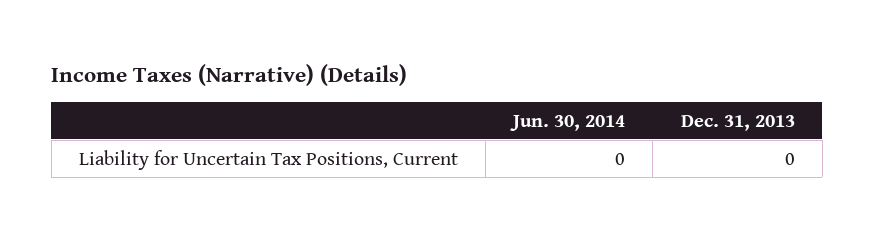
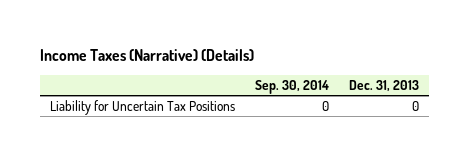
- | Jun. 30, 2014 | Dec. 31, 2013
+ | Sep. 30, 2014 | Dec. 31, 2013
- Liability for Uncertain Tax Positions, Current | 0 | 0
+ Liability for Uncertain Tax Positions | 0 | 0

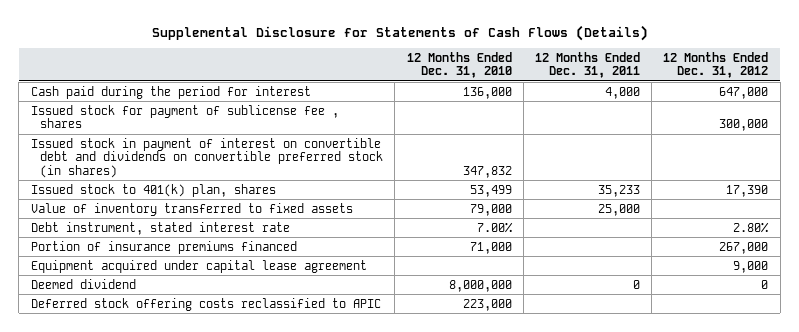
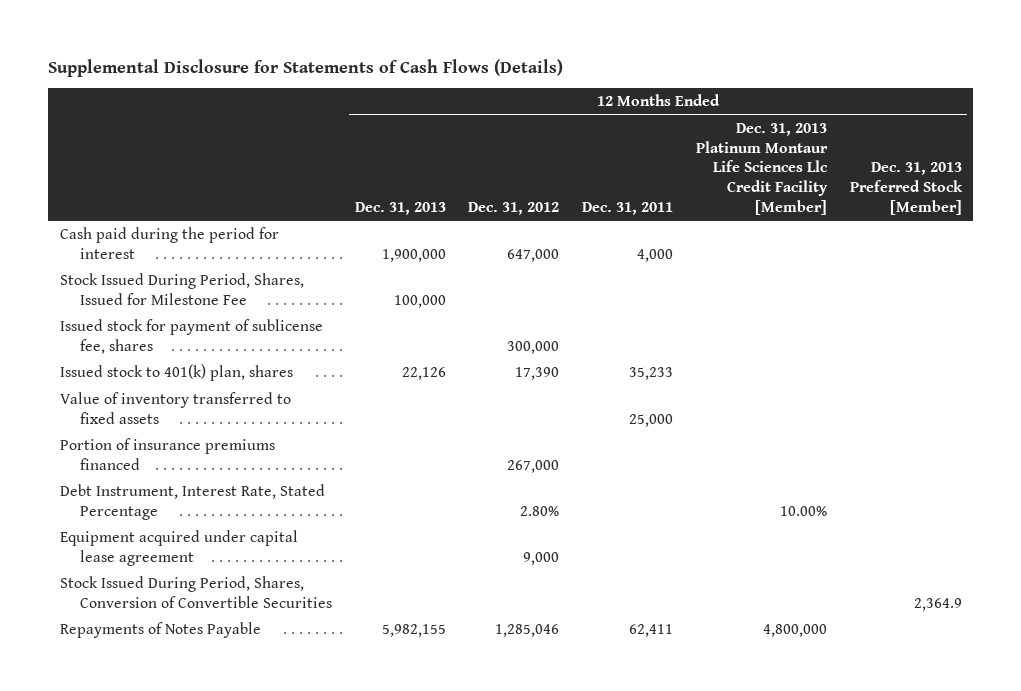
- | 12 Months Ended Dec. 31, 2010 | 12 Months Ended Dec. 31, 2011 | 12 Months Ended Dec. 31, 2012
+ | 12 Months Ended Dec. 31, 2013 | 12 Months Ended Dec. 31, 2012 | 12 Months Ended Dec. 31, 2011 | 12 Months Ended Dec. 31, 2013 Platinum Montaur Life Sciences Llc Credit Facility [Member] | 12 Months Ended Dec. 31, 2013 Preferred Stock [Member]
- Issued stock for payment of sublicense fee , shares | | | 300,000
- Issued stock in payment of interest on convertible debt and dividends on convertible preferred stock (in shares) | 347,832 | |
+ Stock Issued During Period, Shares, Issued for Milestone Fee | 100,000 | | | |
+ Issued stock for payment of sublicense fee, shares | | 300,000 | | |
- Debt instrument, stated interest rate | 7.00% | | 2.80%
+ Debt Instrument, Interest Rate, Stated Percentage | | 2.80% | | 10.00% |
- Deemed dividend | 8,000,000 | 0 | 0
- Deferred stock offering costs reclassified to APIC | 223,000 | |
+ Stock Issued During Period, Shares, Conversion of Convertible Securities | | | | | 2,364.9
+ Repayments of Notes Payable | 5,982,155 | 1,285,046 | 62,411 | 4,800,000 |

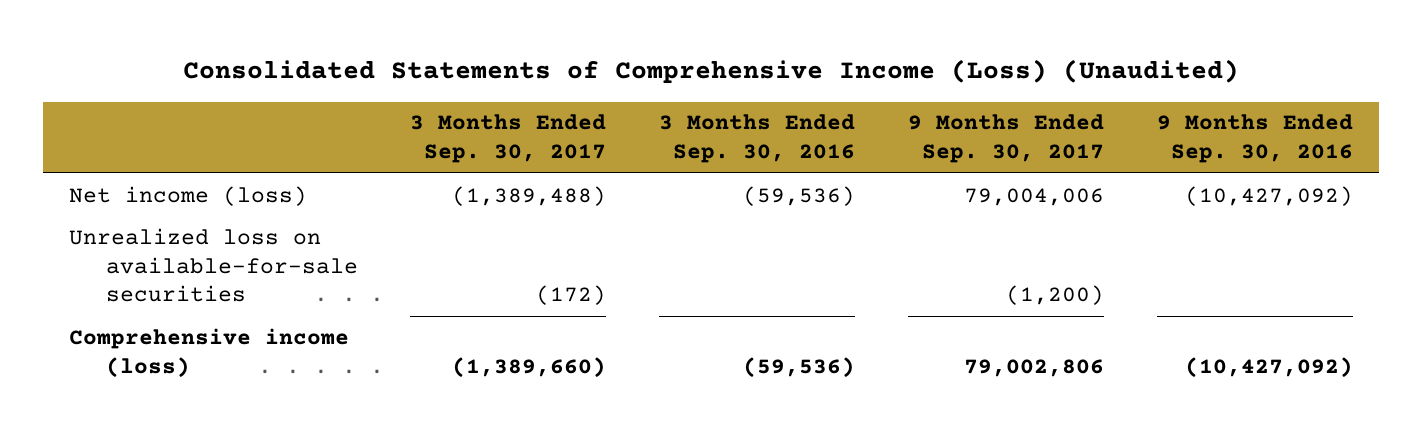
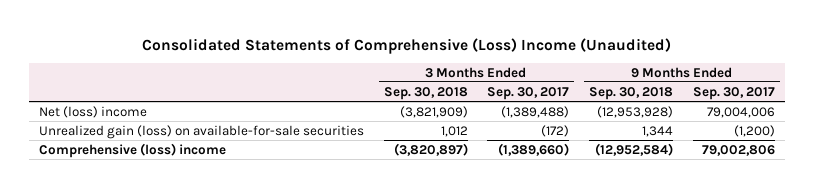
- Consolidated Statements of Comprehensive Income (Loss) (Unaudited)
+ Consolidated Statements of Comprehensive (Loss) Income (Unaudited)
- | 3 Months Ended Sep. 30, 2017 | 3 Months Ended Sep. 30, 2016 | 9 Months Ended Sep. 30, 2017 | 9 Months Ended Sep. 30, 2016
+ | 3 Months Ended Sep. 30, 2018 | 3 Months Ended Sep. 30, 2017 | 9 Months Ended Sep. 30, 2018 | 9 Months Ended Sep. 30, 2017
- Net income (loss) | (1,389,488) | (59,536) | 79,004,006 | (10,427,092)
- Unrealized loss on available-for-sale securities | (172) | | (1,200) |
- Comprehensive income (loss) | (1,389,660) | (59,536) | 79,002,806 | (10,427,092)
+ Net (loss) income | (3,821,909) | (1,389,488) | (12,953,928) | 79,004,006
+ Unrealized gain (loss) on available-for-sale securities | 1,012 | (172) | 1,344 | (1,200)
+ Comprehensive (loss) income | (3,820,897) | (1,389,660) | (12,952,584) | 79,002,806

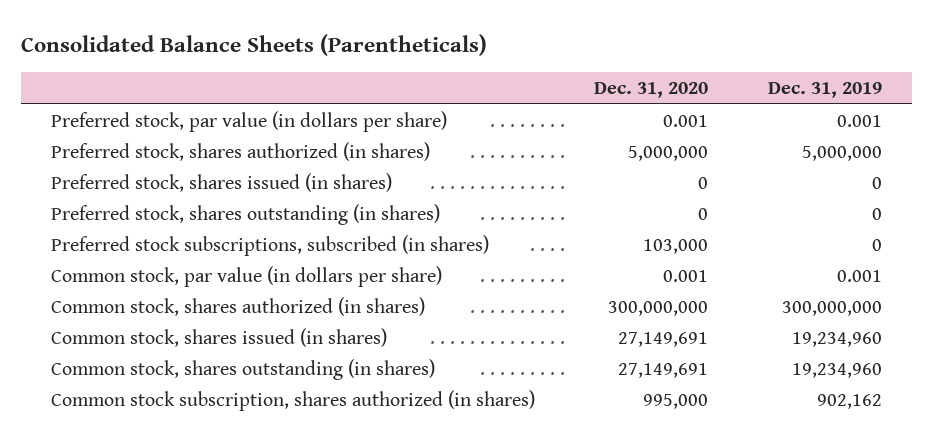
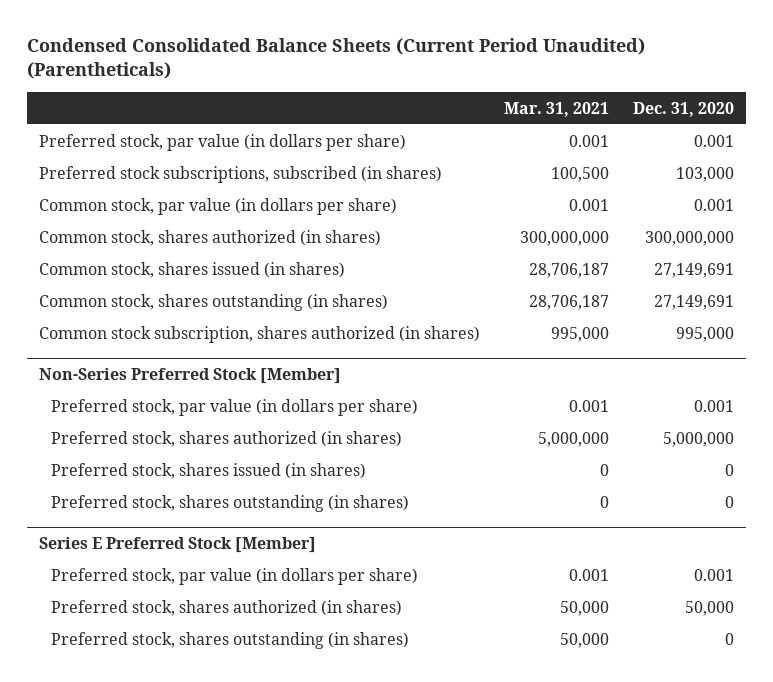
- Consolidated Balance Sheets (Parentheticals)
+ Condensed Consolidated Balance Sheets (Current Period Unaudited) (Parentheticals)
- | Dec. 31, 2020 | Dec. 31, 2019
+ | Mar. 31, 2021 | Dec. 31, 2020
- Preferred stock, shares authorized (in shares) | 5,000,000 | 5,000,000
- Preferred stock, shares issued (in shares) | 0 | 0
- Preferred stock, shares outstanding (in shares) | 0 | 0
+ Non-Series Preferred Stock [Member]
+ Preferred stock, par value (in dollars per share) | 0.001 | 0.001
+ Preferred stock, shares authorized (in shares) | 5,000,000 | 5,000,000
+ Preferred stock, shares issued (in shares) | 0 | 0
+ Preferred stock, shares outstanding (in shares) | 0 | 0
+ Series E Preferred Stock [Member]
+ Preferred stock, par value (in dollars per share) | 0.001 | 0.001
+ Preferred stock, shares authorized (in shares) | 50,000 | 50,000
+ Preferred stock, shares outstanding (in shares) | 50,000 | 0

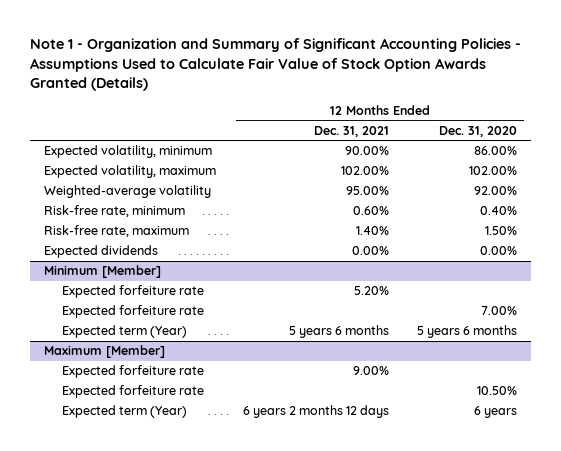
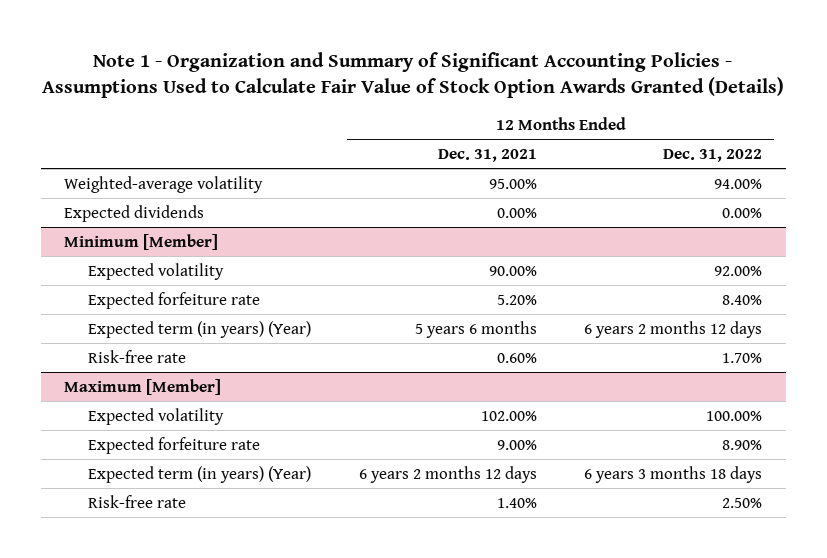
- | 12 Months Ended Dec. 31, 2021 | 12 Months Ended Dec. 31, 2020
+ | 12 Months Ended Dec. 31, 2021 | 12 Months Ended Dec. 31, 2022
- Expected volatility, minimum | 90.00% | 86.00%
- Expected volatility, maximum | 102.00% | 102.00%
- Risk-free rate, minimum | 0.60% | 0.40%
- Risk-free rate, maximum | 1.40% | 1.50%
@ Minimum [Member]
+ Expected volatility | 90.00% | 92.00%
- Expected forfeiture rate | | 7.00%
- Expected term (Year) | 5 years 6 months | 5 years 6 months
+ Expected term (in years) (Year) | 5 years 6 months | 6 years 2 months 12 days
+ Risk-free rate | 0.60% | 1.70%
@ Maximum [Member]
+ Expected volatility | 102.00% | 100.00%
- Expected forfeiture rate | | 10.50%
- Expected term (Year) | 6 years 2 months 12 days | 6 years
+ Expected term (in years) (Year) | 6 years 2 months 12 days | 6 years 3 months 18 days
+ Risk-free rate | 1.40% | 2.50%

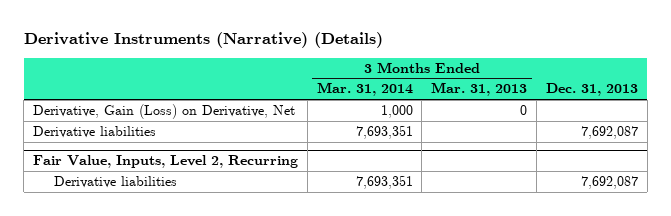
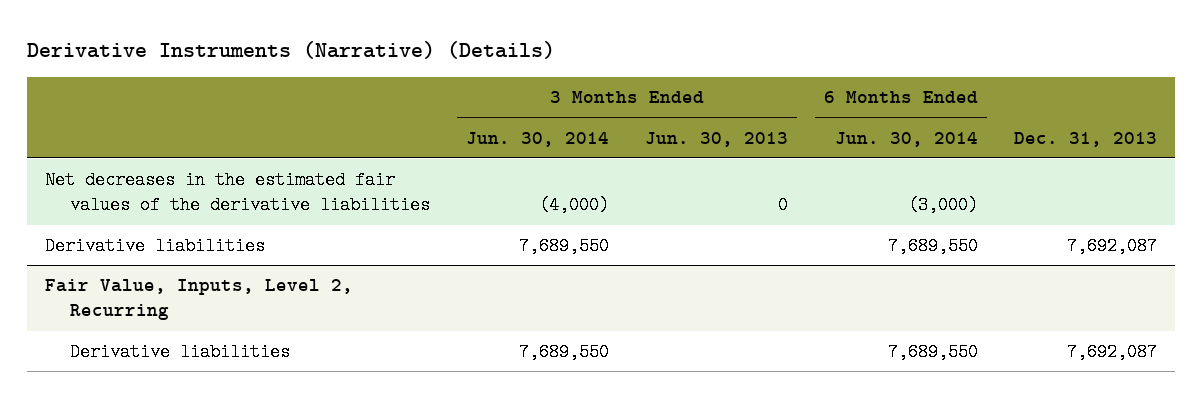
- | 3 Months Ended Mar. 31, 2014 | 3 Months Ended Mar. 31, 2013 | Dec. 31, 2013
+ | 3 Months Ended Jun. 30, 2014 | 3 Months Ended Jun. 30, 2013 | 6 Months Ended Jun. 30, 2014 | Dec. 31, 2013
- Derivative, Gain (Loss) on Derivative, Net | 1,000 | 0 |
+ Net decreases in the estimated fair values of the derivative liabilities | (4,000) | 0 | (3,000) |

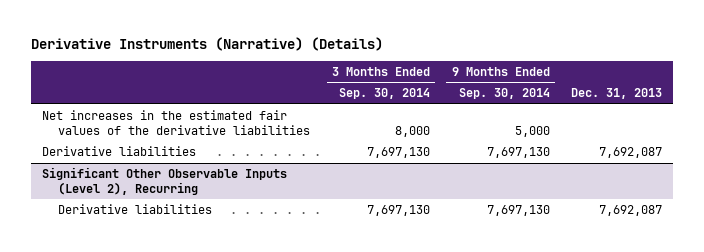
- | 3 Months Ended Jun. 30, 2014 | 3 Months Ended Jun. 30, 2013 | 6 Months Ended Jun. 30, 2014 | Dec. 31, 2013
+ | 3 Months Ended Sep. 30, 2014 | 9 Months Ended Sep. 30, 2014 | Dec. 31, 2013
- Net decreases in the estimated fair values of the derivative liabilities | (4,000) | 0 | (3,000) |
+ Net increases in the estimated fair values of the derivative liabilities | 8,000 | 5,000 |
- Fair Value, Inputs, Level 2, Recurring
+ Significant Other Observable Inputs (Level 2), Recurring

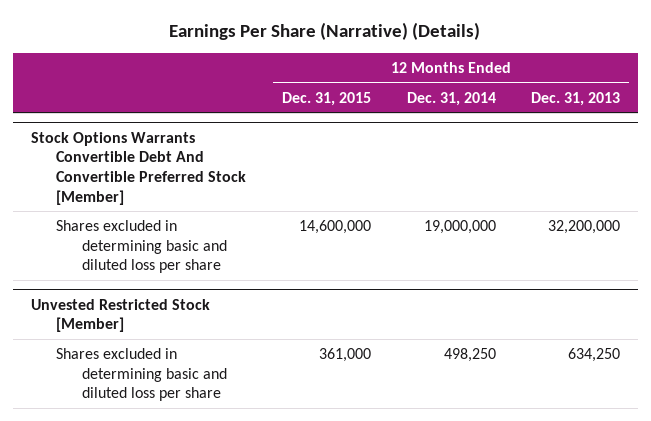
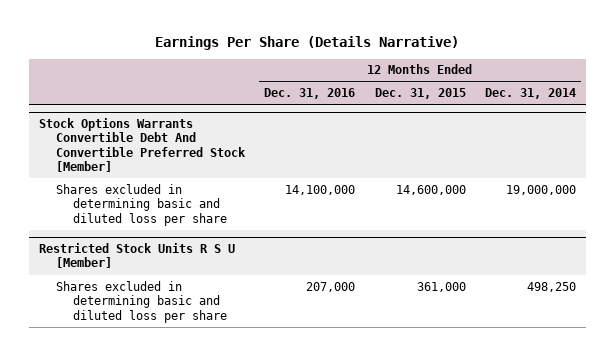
- Earnings Per Share (Narrative) (Details)
+ Earnings Per Share (Details Narrative)
- | 12 Months Ended Dec. 31, 2015 | 12 Months Ended Dec. 31, 2014 | 12 Months Ended Dec. 31, 2013
+ | 12 Months Ended Dec. 31, 2016 | 12 Months Ended Dec. 31, 2015 | 12 Months Ended Dec. 31, 2014
- Unvested Restricted Stock [Member]
+ Restricted Stock Units R S U [Member]

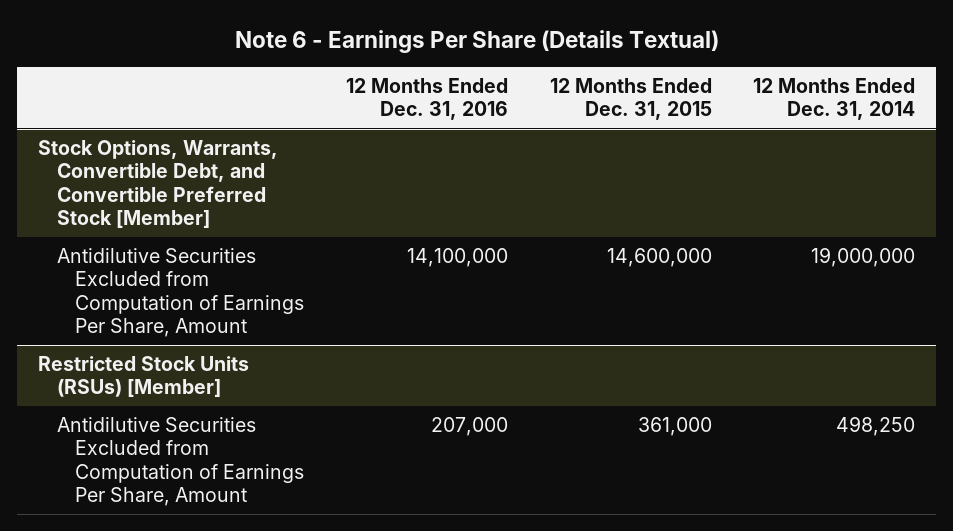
- Earnings Per Share (Details Narrative)
+ Note 6 - Earnings Per Share (Details Textual)
- Stock Options Warrants Convertible Debt And Convertible Preferred Stock [Member]
- Shares excluded in determining basic and diluted loss per share | 14,100,000 | 14,600,000 | 19,000,000
- Restricted Stock Units R S U [Member]
- Shares excluded in determining basic and diluted loss per share | 207,000 | 361,000 | 498,250
+ Stock Options, Warrants, Convertible Debt, and Convertible Preferred Stock [Member]
+ Antidilutive Securities Excluded from Computation of Earnings Per Share, Amount | 14,100,000 | 14,600,000 | 19,000,000
+ Restricted Stock Units (RSUs) [Member]
+ Antidilutive Securities Excluded from Computation of Earnings Per Share, Amount | 207,000 | 361,000 | 498,250

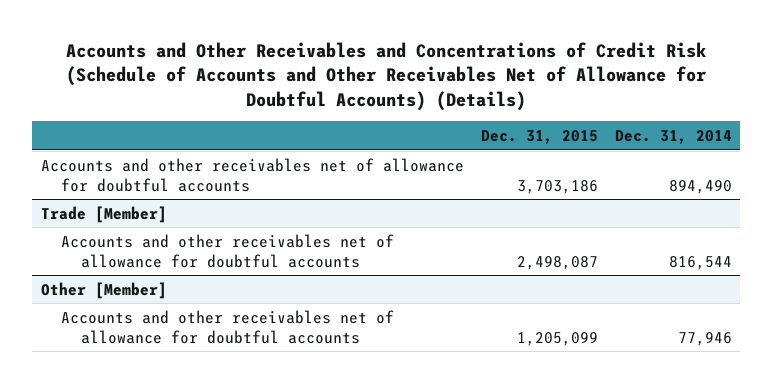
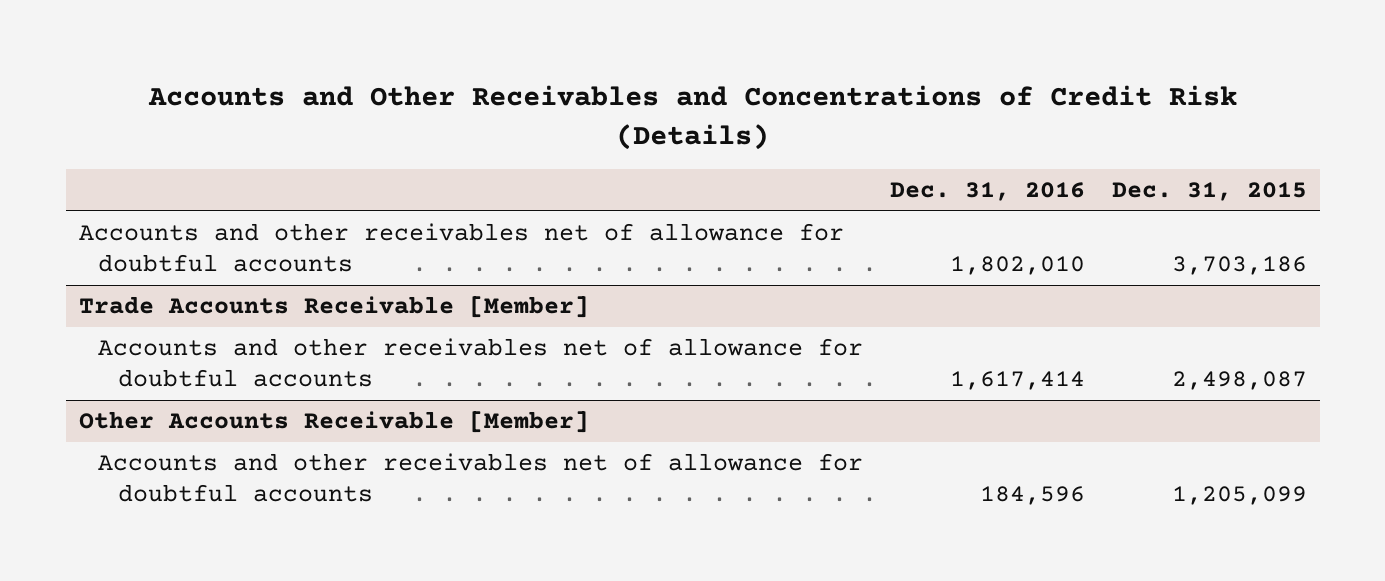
- Accounts and Other Receivables and Concentrations of Credit Risk (Schedule of Accounts and Other Receivables Net of Allowance for Doubtful Accounts) (Details)
+ Accounts and Other Receivables and Concentrations of Credit Risk (Details)
- | Dec. 31, 2015 | Dec. 31, 2014
+ | Dec. 31, 2016 | Dec. 31, 2015
- Trade [Member]
+ Trade Accounts Receivable [Member]
- Other [Member]
+ Other Accounts Receivable [Member]

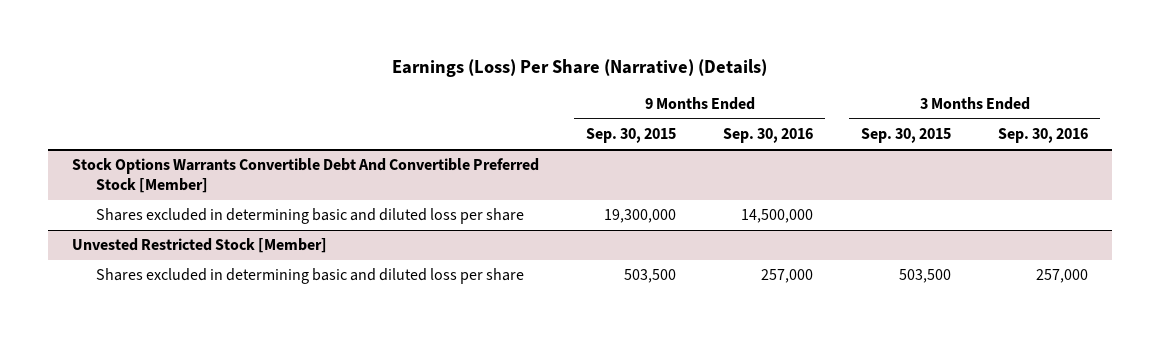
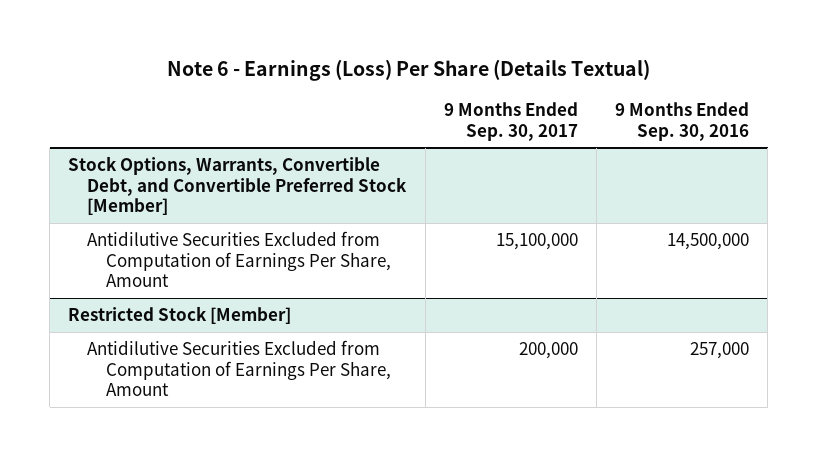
- Earnings (Loss) Per Share (Narrative) (Details)
+ Note 6 - Earnings (Loss) Per Share (Details Textual)
- | 9 Months Ended Sep. 30, 2015 | 9 Months Ended Sep. 30, 2016 | 3 Months Ended Sep. 30, 2015 | 3 Months Ended Sep. 30, 2016
+ | 9 Months Ended Sep. 30, 2017 | 9 Months Ended Sep. 30, 2016
- Stock Options Warrants Convertible Debt And Convertible Preferred Stock [Member]
- Shares excluded in determining basic and diluted loss per share | 19,300,000 | 14,500,000 | |
- Unvested Restricted Stock [Member]
- Shares excluded in determining basic and diluted loss per share | 503,500 | 257,000 | 503,500 | 257,000
+ Stock Options, Warrants, Convertible Debt, and Convertible Preferred Stock [Member]
+ Antidilutive Securities Excluded from Computation of Earnings Per Share, Amount | 15,100,000 | 14,500,000
+ Restricted Stock [Member]
+ Antidilutive Securities Excluded from Computation of Earnings Per Share, Amount | 200,000 | 257,000

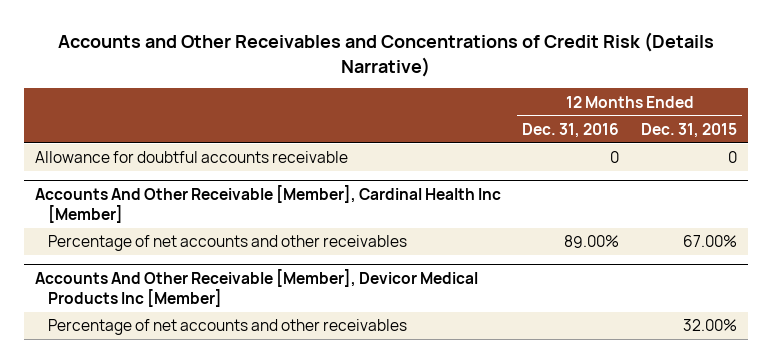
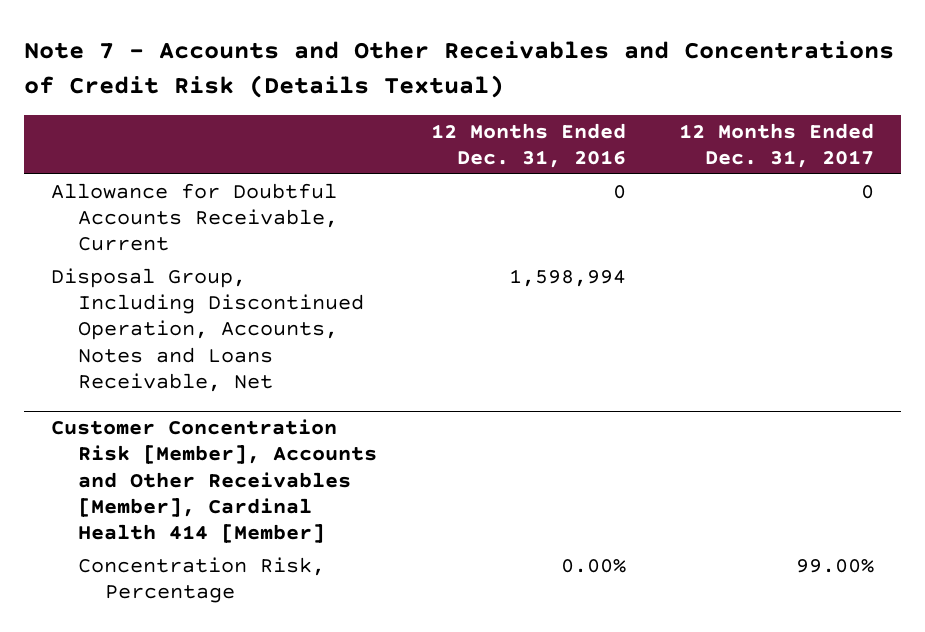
- Accounts and Other Receivables and Concentrations of Credit Risk (Details Narrative)
+ Note 7 - Accounts and Other Receivables and Concentrations of Credit Risk (Details Textual)
- | 12 Months Ended Dec. 31, 2016 | 12 Months Ended Dec. 31, 2015
+ | 12 Months Ended Dec. 31, 2016 | 12 Months Ended Dec. 31, 2017
- Allowance for doubtful accounts receivable | 0 | 0
- Accounts And Other Receivable [Member], Cardinal Health Inc [Member]
- Percentage of net accounts and other receivables | 89.00% | 67.00%
- Accounts And Other Receivable [Member], Devicor Medical Products Inc [Member]
- Percentage of net accounts and other receivables | | 32.00%
+ Allowance for Doubtful Accounts Receivable, Current | 0 | 0
+ Disposal Group, Including Discontinued Operation, Accounts, Notes and Loans Receivable, Net | 1,598,994 |
+ Customer Concentration Risk [Member], Accounts and Other Receivables [Member], Cardinal Health 414 [Member]
+ Concentration Risk, Percentage | 0.00% | 99.00%

